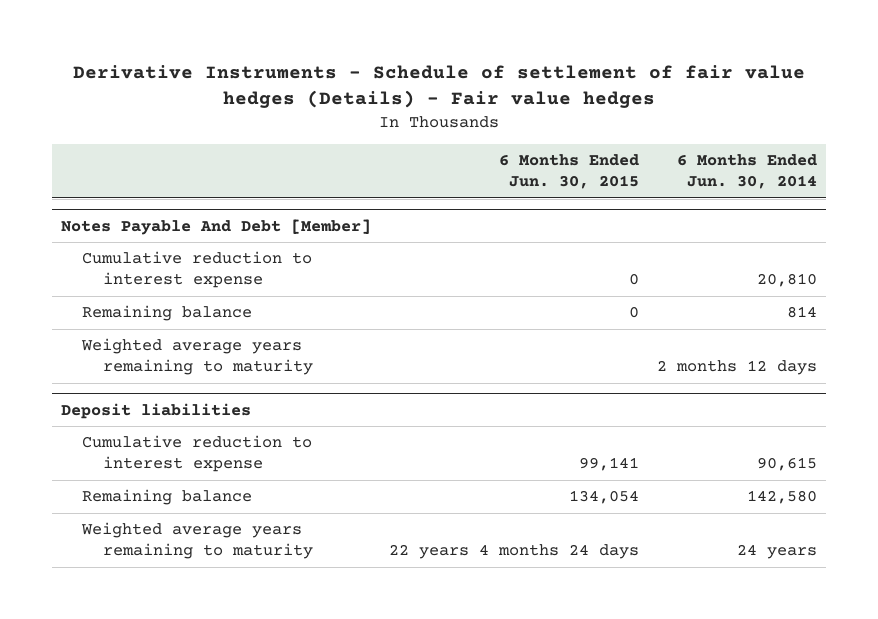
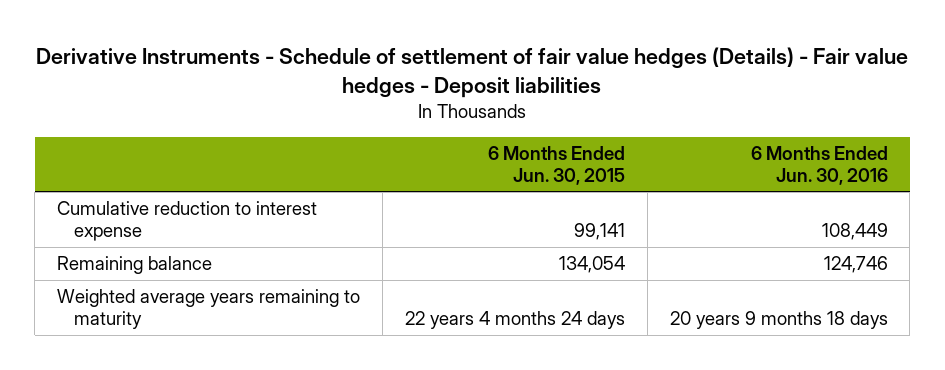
- Derivative Instruments - Schedule of settlement of fair value hedges (Details) - Fair value hedges
+ Derivative Instruments - Schedule of settlement of fair value hedges (Details) - Fair value hedges - Deposit liabilities
- | 6 Months Ended Jun. 30, 2015 | 6 Months Ended Jun. 30, 2014
+ | 6 Months Ended Jun. 30, 2015 | 6 Months Ended Jun. 30, 2016
- Notes Payable And Debt [Member]
- Cumulative reduction to interest expense | 0 | 20,810
- Remaining balance | 0 | 814
- Weighted average years remaining to maturity | | 2 months 12 days
- Deposit liabilities

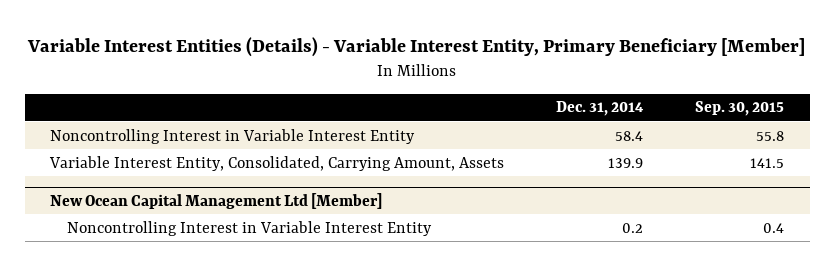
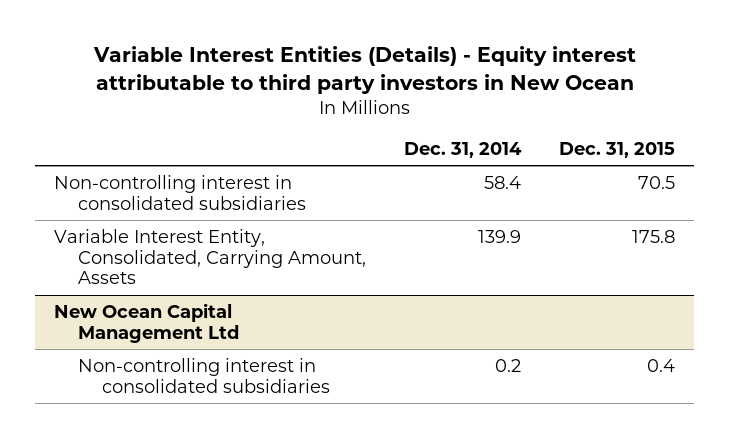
- Variable Interest Entities (Details) - Variable Interest Entity, Primary Beneficiary [Member]
+ Variable Interest Entities (Details) - Equity interest attributable to third party investors in New Ocean
- | Dec. 31, 2014 | Sep. 30, 2015
+ | Dec. 31, 2014 | Dec. 31, 2015
- Noncontrolling Interest in Variable Interest Entity | 58.4 | 55.8
+ Non-controlling interest in consolidated subsidiaries | 58.4 | 70.5
- New Ocean Capital Management Ltd [Member]
- Noncontrolling Interest in Variable Interest Entity | 0.2 | 0.4
+ New Ocean Capital Management Ltd
+ Non-controlling interest in consolidated subsidiaries | 0.2 | 0.4

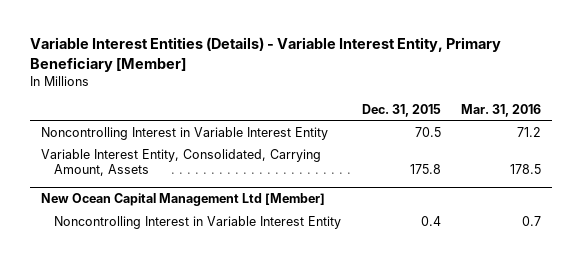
- Variable Interest Entities (Details) - Equity interest attributable to third party investors in New Ocean
+ Variable Interest Entities (Details) - Variable Interest Entity, Primary Beneficiary [Member]
- | Dec. 31, 2014 | Dec. 31, 2015
+ | Dec. 31, 2015 | Mar. 31, 2016
- Non-controlling interest in consolidated subsidiaries | 58.4 | 70.5
+ Noncontrolling Interest in Variable Interest Entity | 70.5 | 71.2
- New Ocean Capital Management Ltd
- Non-controlling interest in consolidated subsidiaries | 0.2 | 0.4
+ New Ocean Capital Management Ltd [Member]
+ Noncontrolling Interest in Variable Interest Entity | 0.4 | 0.7

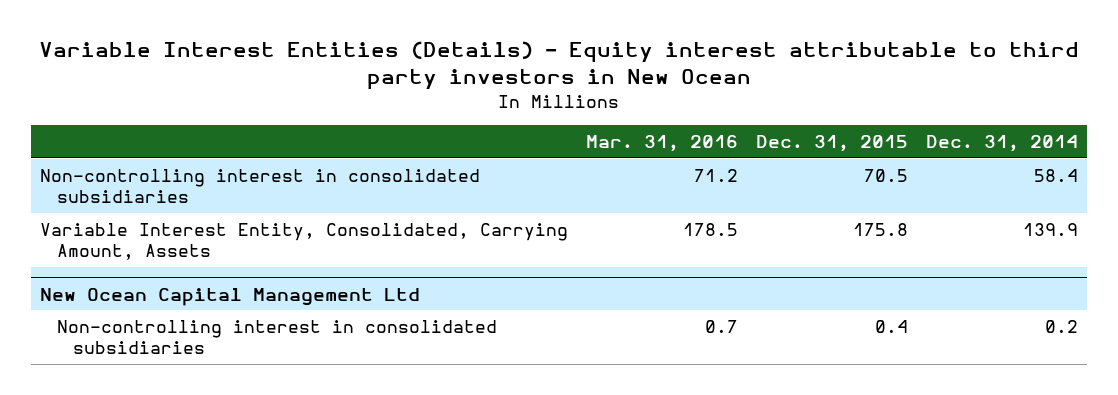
- Variable Interest Entities (Details) - Variable Interest Entity, Primary Beneficiary [Member]
+ Variable Interest Entities (Details) - Equity interest attributable to third party investors in New Ocean
- | Dec. 31, 2015 | Mar. 31, 2016
+ | Mar. 31, 2016 | Dec. 31, 2015 | Dec. 31, 2014
- Noncontrolling Interest in Variable Interest Entity | 70.5 | 71.2
+ Non-controlling interest in consolidated subsidiaries | 71.2 | 70.5 | 58.4
- New Ocean Capital Management Ltd [Member]
- Noncontrolling Interest in Variable Interest Entity | 0.4 | 0.7
+ New Ocean Capital Management Ltd
+ Non-controlling interest in consolidated subsidiaries | 0.7 | 0.4 | 0.2

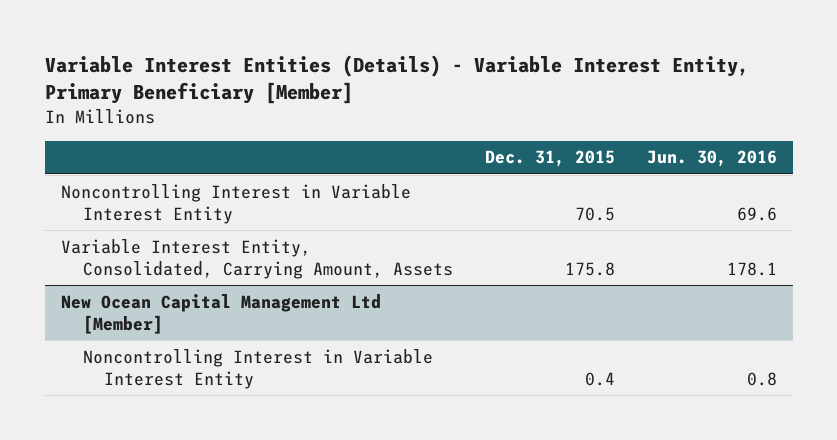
- Variable Interest Entities (Details) - Equity interest attributable to third party investors in New Ocean
+ Variable Interest Entities (Details) - Variable Interest Entity, Primary Beneficiary [Member]
- | Mar. 31, 2016 | Dec. 31, 2015 | Dec. 31, 2014
+ | Dec. 31, 2015 | Jun. 30, 2016
- Non-controlling interest in consolidated subsidiaries | 71.2 | 70.5 | 58.4
+ Noncontrolling Interest in Variable Interest Entity | 70.5 | 69.6
- New Ocean Capital Management Ltd
- Non-controlling interest in consolidated subsidiaries | 0.7 | 0.4 | 0.2
+ New Ocean Capital Management Ltd [Member]
+ Noncontrolling Interest in Variable Interest Entity | 0.4 | 0.8

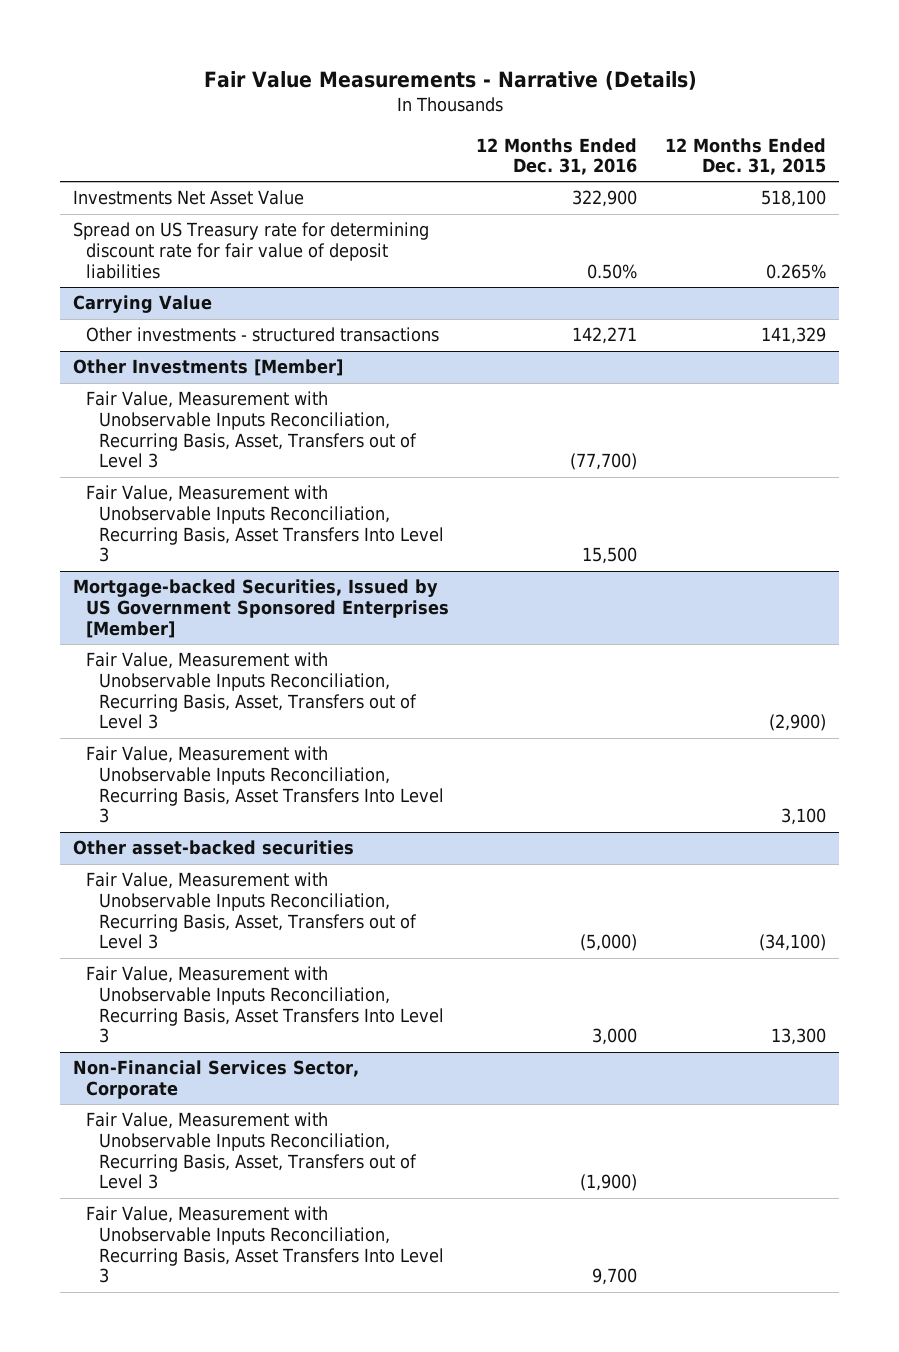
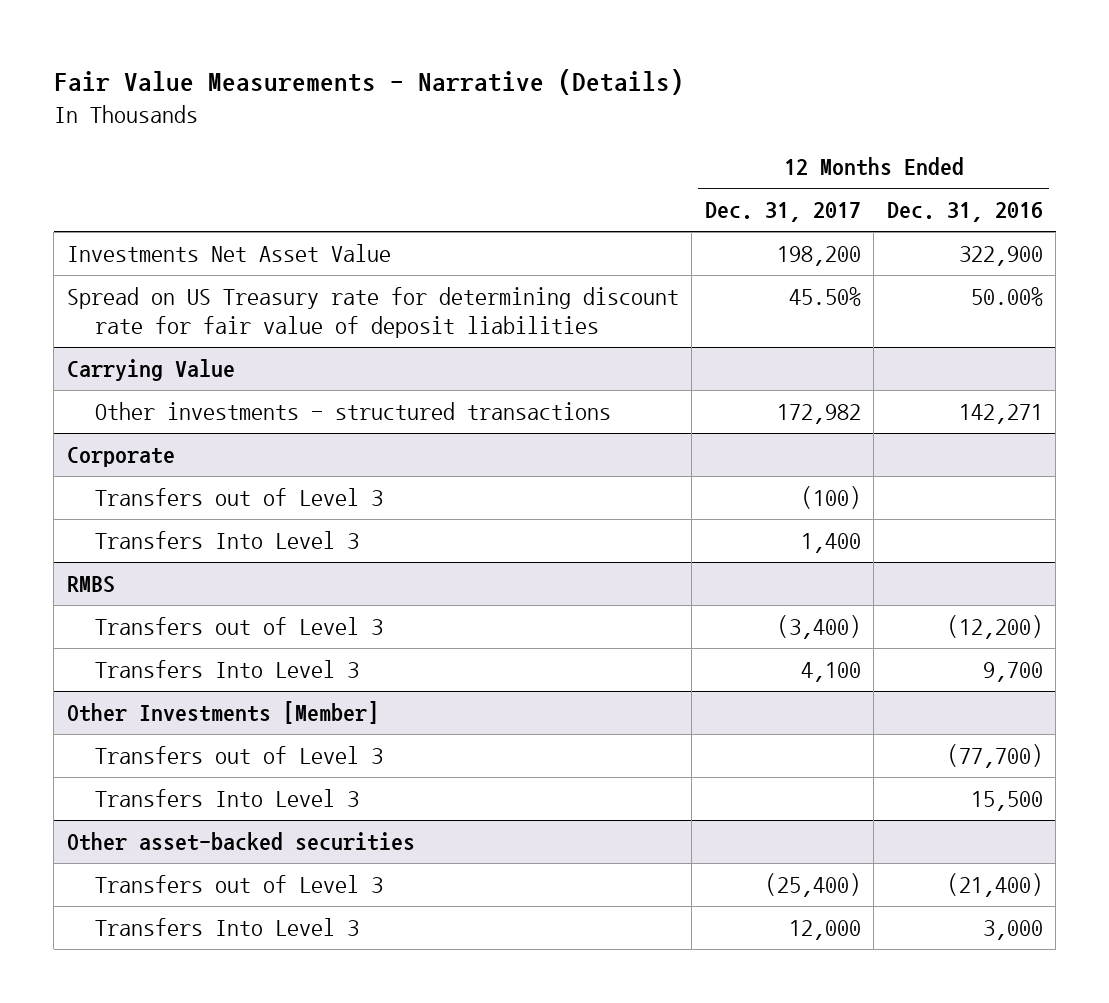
- | 12 Months Ended Dec. 31, 2016 | 12 Months Ended Dec. 31, 2015
+ | 12 Months Ended Dec. 31, 2017 | 12 Months Ended Dec. 31, 2016
- Spread on US Treasury rate for determining discount rate for fair value of deposit liabilities | 0.50% | 0.265%
+ Spread on US Treasury rate for determining discount rate for fair value of deposit liabilities | 45.50% | 50.00%
+ Corporate
+ Transfers out of Level 3 | (100) |
+ Transfers Into Level 3 | 1,400 |
+ RMBS
+ Transfers out of Level 3 | (3,400) | (12,200)
+ Transfers Into Level 3 | 4,100 | 9,700
@ Other Investments [Member]
- Fair Value, Measurement with Unobservable Inputs Reconciliation, Recurring Basis, Asset, Transfers out of Level 3 | (77,700) |
- Fair Value, Measurement with Unobservable Inputs Reconciliation, Recurring Basis, Asset Transfers Into Level 3 | 15,500 |
- Mortgage-backed Securities, Issued by US Government Sponsored Enterprises [Member]
- Fair Value, Measurement with Unobservable Inputs Reconciliation, Recurring Basis, Asset, Transfers out of Level 3 | | (2,900)
- Fair Value, Measurement with Unobservable Inputs Reconciliation, Recurring Basis, Asset Transfers Into Level 3 | | 3,100
@ Other Investments [Member]
+ Transfers out of Level 3 | | (77,700)
+ Transfers Into Level 3 | | 15,500
@ Other asset-backed securities
- Fair Value, Measurement with Unobservable Inputs Reconciliation, Recurring Basis, Asset, Transfers out of Level 3 | (5,000) | (34,100)
- Fair Value, Measurement with Unobservable Inputs Reconciliation, Recurring Basis, Asset Transfers Into Level 3 | 3,000 | 13,300
- Non-Financial Services Sector, Corporate
- Fair Value, Measurement with Unobservable Inputs Reconciliation, Recurring Basis, Asset, Transfers out of Level 3 | (1,900) |
- Fair Value, Measurement with Unobservable Inputs Reconciliation, Recurring Basis, Asset Transfers Into Level 3 | 9,700 |
@ Other asset-backed securities
+ Transfers out of Level 3 | (25,400) | (21,400)
+ Transfers Into Level 3 | 12,000 | 3,000

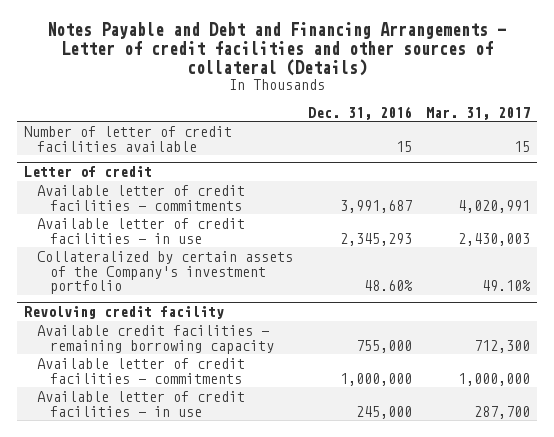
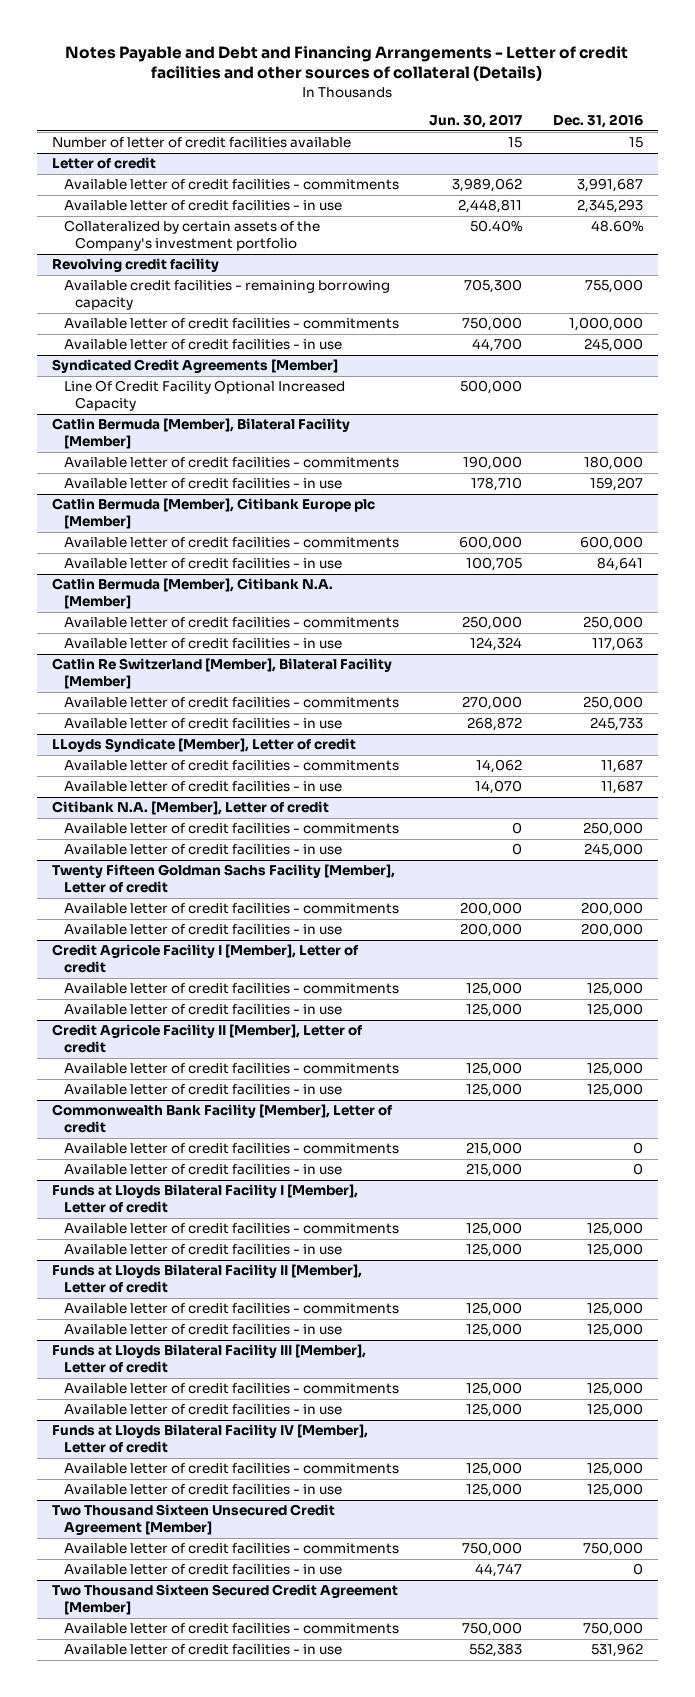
- | Dec. 31, 2016 | Mar. 31, 2017
+ | Jun. 30, 2017 | Dec. 31, 2016
+ Syndicated Credit Agreements [Member]
+ Line Of Credit Facility Optional Increased Capacity | 500,000 |
+ Catlin Bermuda [Member], Bilateral Facility [Member]
+ Available letter of credit facilities - commitments | 190,000 | 180,000
+ Available letter of credit facilities - in use | 178,710 | 159,207
+ Catlin Bermuda [Member], Citibank Europe plc [Member]
+ Available letter of credit facilities - commitments | 600,000 | 600,000
+ Available letter of credit facilities - in use | 100,705 | 84,641
+ Catlin Bermuda [Member], Citibank N.A. [Member]
+ Available letter of credit facilities - commitments | 250,000 | 250,000
+ Available letter of credit facilities - in use | 124,324 | 117,063
+ Catlin Re Switzerland [Member], Bilateral Facility [Member]
+ Available letter of credit facilities - commitments | 270,000 | 250,000
+ Available letter of credit facilities - in use | 268,872 | 245,733
+ LLoyds Syndicate [Member], Letter of credit
+ Available letter of credit facilities - commitments | 14,062 | 11,687
+ Available letter of credit facilities - in use | 14,070 | 11,687
+ Citibank N.A. [Member], Letter of credit
+ Available letter of credit facilities - commitments | 0 | 250,000
+ Available letter of credit facilities - in use | 0 | 245,000
+ Twenty Fifteen Goldman Sachs Facility [Member], Letter of credit
+ Available letter of credit facilities - commitments | 200,000 | 200,000
+ Available letter of credit facilities - in use | 200,000 | 200,000
+ Credit Agricole Facility I [Member], Letter of credit
+ Available letter of credit facilities - commitments | 125,000 | 125,000
+ Available letter of credit facilities - in use | 125,000 | 125,000
+ Credit Agricole Facility II [Member], Letter of credit
+ Available letter of credit facilities - commitments | 125,000 | 125,000
+ Available letter of credit facilities - in use | 125,000 | 125,000
+ Commonwealth Bank Facility [Member], Letter of credit
+ Available letter of credit facilities - commitments | 215,000 | 0
+ Available letter of credit facilities - in use | 215,000 | 0
+ Funds at Lloyds Bilateral Facility I [Member], Letter of credit
+ Available letter of credit facilities - commitments | 125,000 | 125,000
+ Available letter of credit facilities - in use | 125,000 | 125,000
+ Funds at Lloyds Bilateral Facility II [Member], Letter of credit
+ Available letter of credit facilities - commitments | 125,000 | 125,000
+ Available letter of credit facilities - in use | 125,000 | 125,000
+ Funds at Lloyds Bilateral Facility III [Member], Letter of credit
+ Available letter of credit facilities - commitments | 125,000 | 125,000
+ Available letter of credit facilities - in use | 125,000 | 125,000
+ Funds at Lloyds Bilateral Facility IV [Member], Letter of credit
+ Available letter of credit facilities - commitments | 125,000 | 125,000
+ Available letter of credit facilities - in use | 125,000 | 125,000
+ Two Thousand Sixteen Unsecured Credit Agreement [Member]
+ Available letter of credit facilities - commitments | 750,000 | 750,000
+ Available letter of credit facilities - in use | 44,747 | 0
+ Two Thousand Sixteen Secured Credit Agreement [Member]
+ Available letter of credit facilities - commitments | 750,000 | 750,000
+ Available letter of credit facilities - in use | 552,383 | 531,962

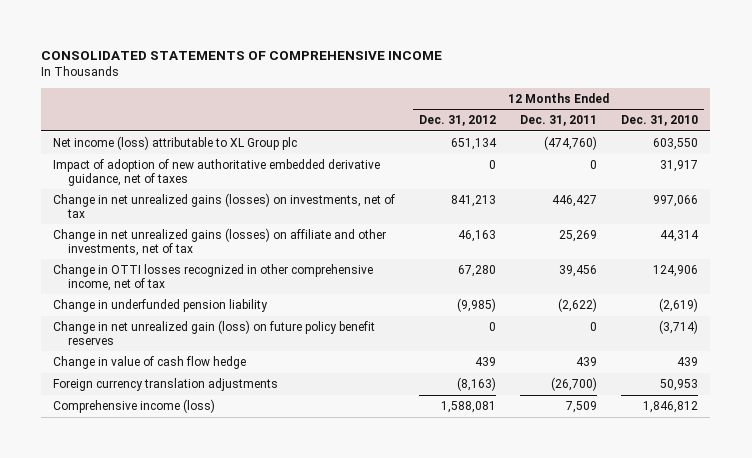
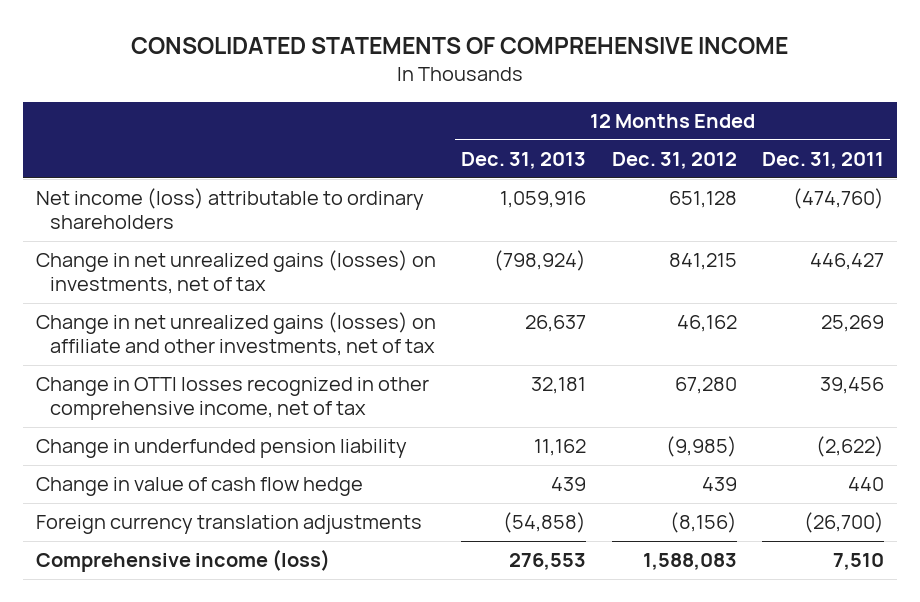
- | 12 Months Ended Dec. 31, 2012 | 12 Months Ended Dec. 31, 2011 | 12 Months Ended Dec. 31, 2010
+ | 12 Months Ended Dec. 31, 2013 | 12 Months Ended Dec. 31, 2012 | 12 Months Ended Dec. 31, 2011
- Net income (loss) attributable to XL Group plc | 651,134 | (474,760) | 603,550
- Impact of adoption of new authoritative embedded derivative guidance, net of taxes | 0 | 0 | 31,917
- Change in net unrealized gains (losses) on investments, net of tax | 841,213 | 446,427 | 997,066
- Change in net unrealized gains (losses) on affiliate and other investments, net of tax | 46,163 | 25,269 | 44,314
+ Net income (loss) attributable to ordinary shareholders | 1,059,916 | 651,128 | (474,760)
+ Change in net unrealized gains (losses) on investments, net of tax | (798,924) | 841,215 | 446,427
+ Change in net unrealized gains (losses) on affiliate and other investments, net of tax | 26,637 | 46,162 | 25,269
- Change in net unrealized gain (loss) on future policy benefit reserves | 0 | 0 | (3,714)
- Change in value of cash flow hedge | 439 | 439 | 439
- Foreign currency translation adjustments | (8,163) | (26,700) | 50,953
- Comprehensive income (loss) | 1,588,081 | 7,509 | 1,846,812
+ Change in value of cash flow hedge | 439 | 439 | 440
+ Foreign currency translation adjustments | (54,858) | (8,156) | (26,700)
+ Comprehensive income (loss) | 276,553 | 1,588,083 | 7,510

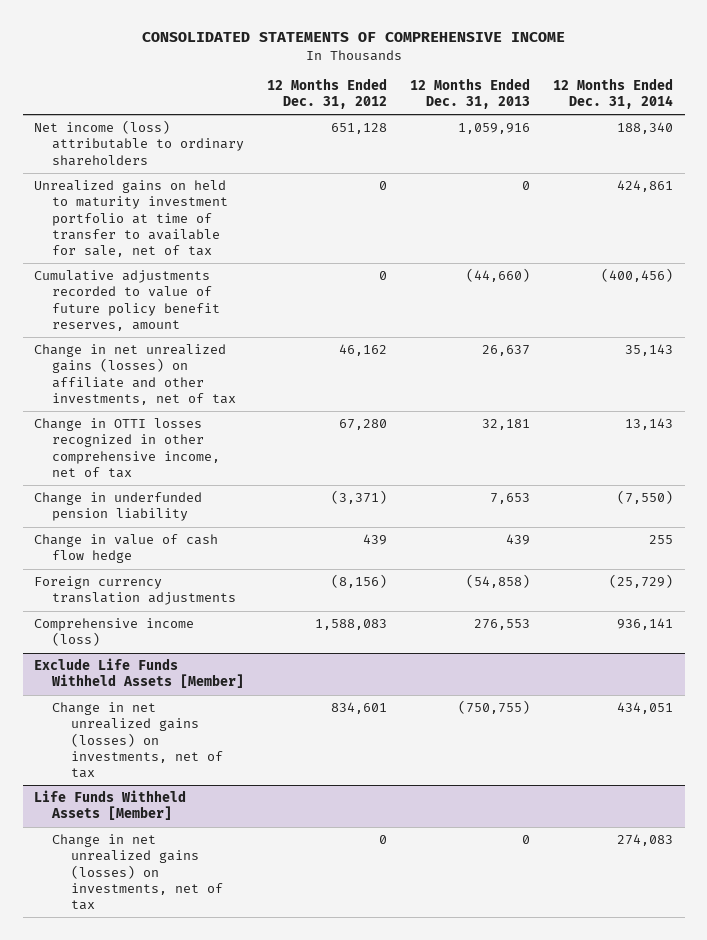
- | 12 Months Ended Dec. 31, 2013 | 12 Months Ended Dec. 31, 2012 | 12 Months Ended Dec. 31, 2011
+ | 12 Months Ended Dec. 31, 2012 | 12 Months Ended Dec. 31, 2013 | 12 Months Ended Dec. 31, 2014
- Change in net unrealized gains (losses) on investments, net of tax | (798,924) | 841,215 | 446,427
+ Unrealized gains on held to maturity investment portfolio at time of transfer to available for sale, net of tax | 0 | 0 | 424,861
+ Cumulative adjustments recorded to value of future policy benefit reserves, amount | 0 | (44,660) | (400,456)
- Change in underfunded pension liability | 11,162 | (9,985) | (2,622)
+ Change in underfunded pension liability | (3,371) | 7,653 | (7,550)
+ Exclude Life Funds Withheld Assets [Member]
+ Change in net unrealized gains (losses) on investments, net of tax | 834,601 | (750,755) | 434,051
+ Life Funds Withheld Assets [Member]
+ Change in net unrealized gains (losses) on investments, net of tax | 0 | 0 | 274,083

